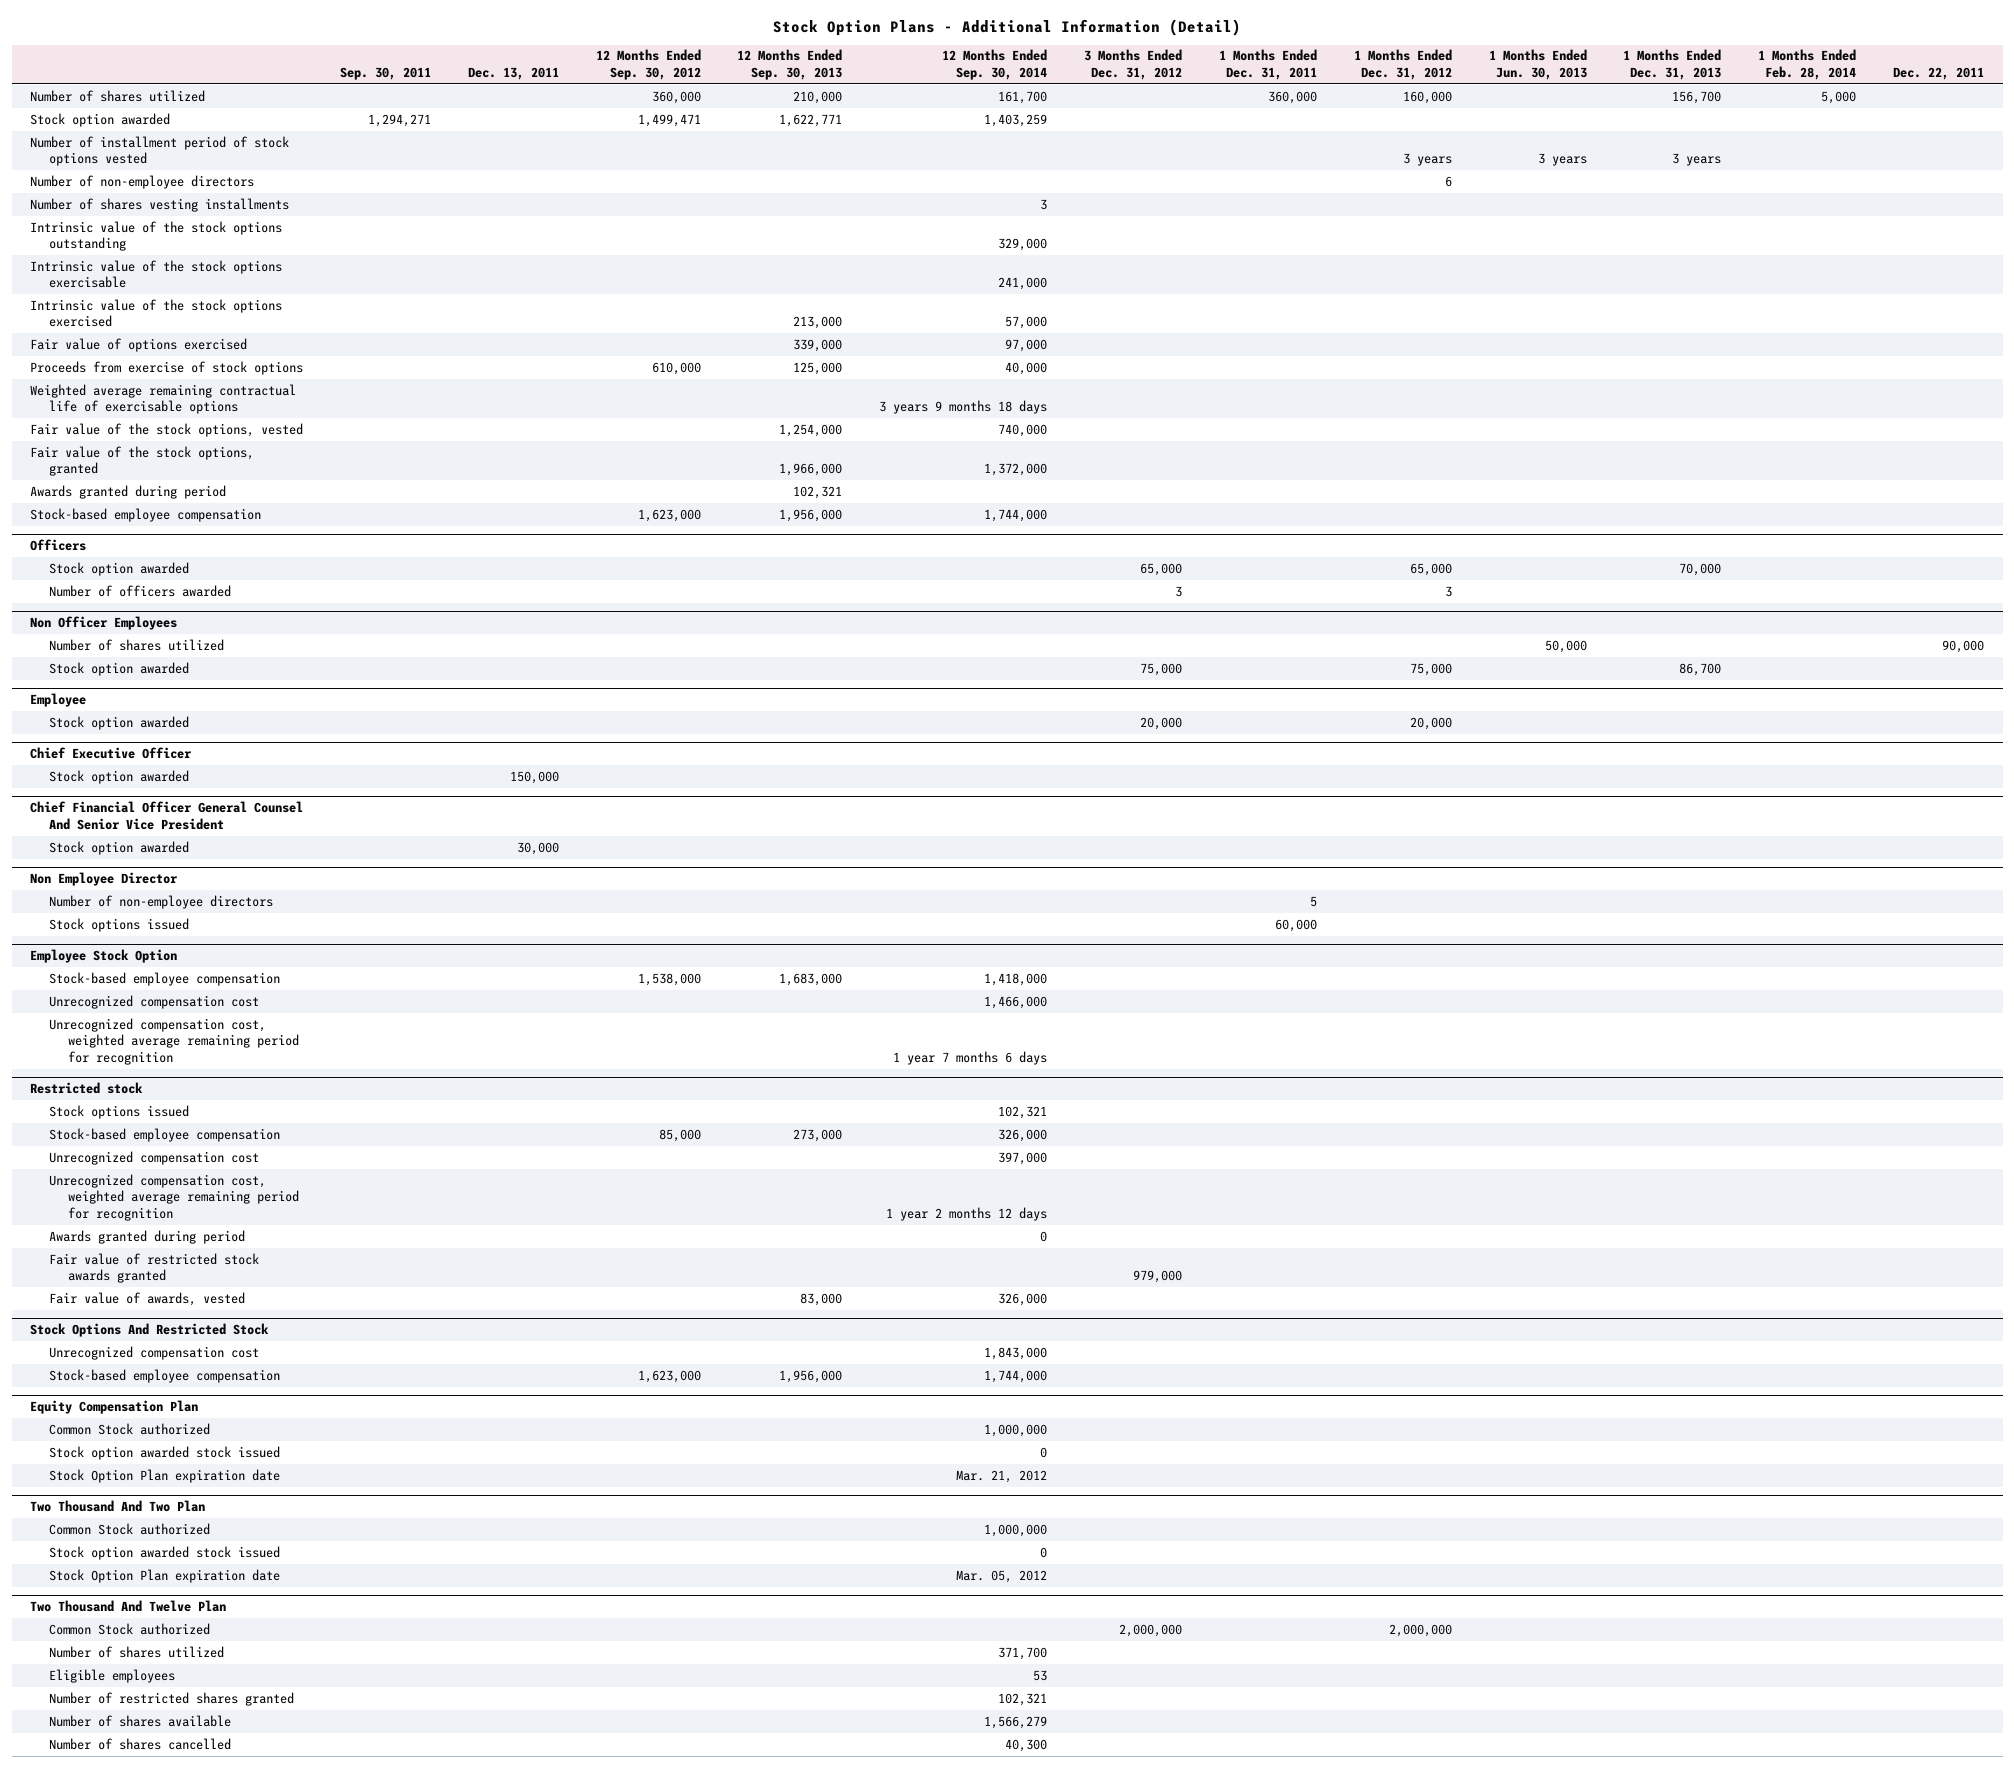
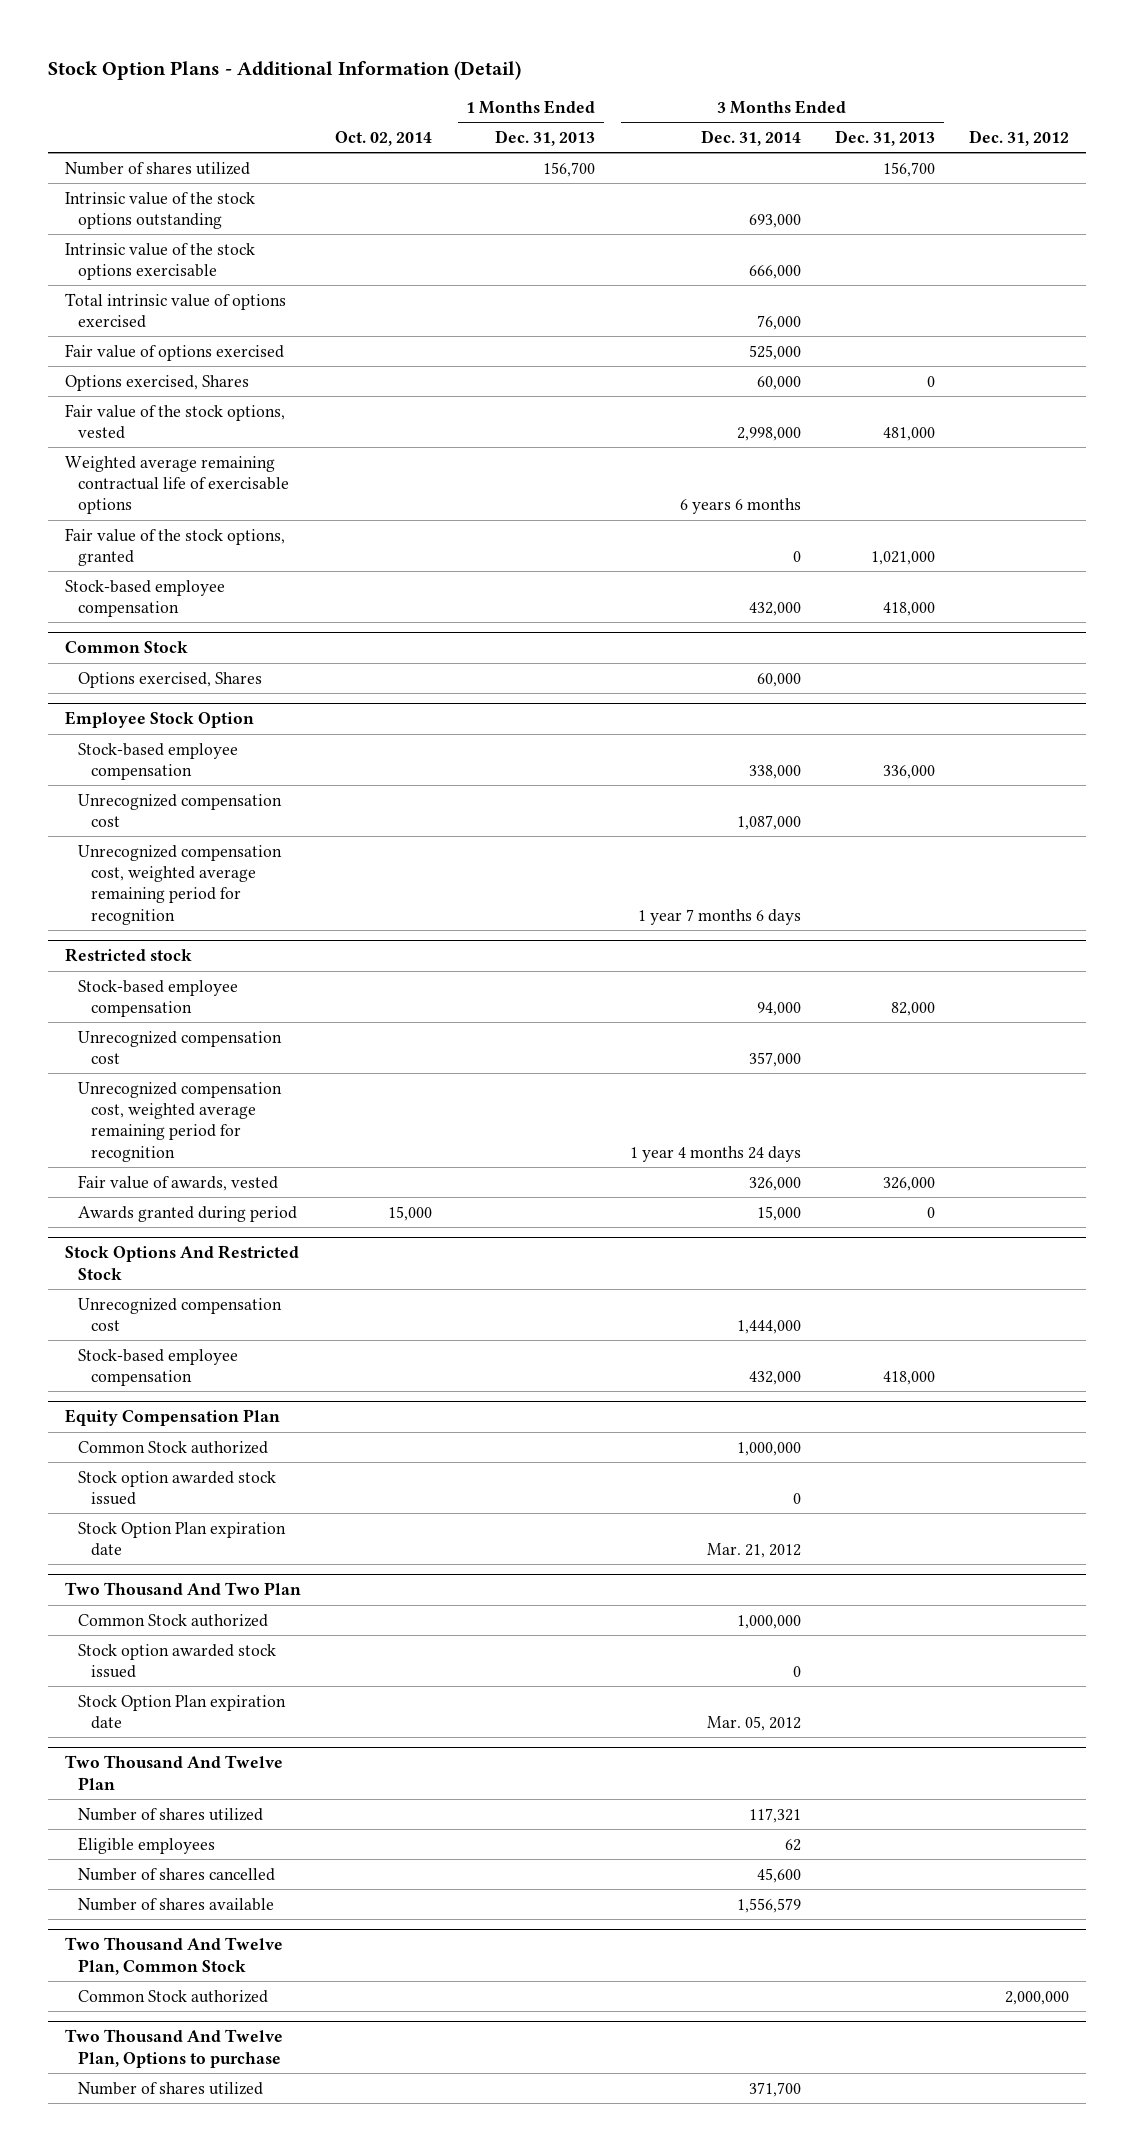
- | Sep. 30, 2011 | Dec. 13, 2011 | 12 Months Ended Sep. 30, 2012 | 12 Months Ended Sep. 30, 2013 | 12 Months Ended Sep. 30, 2014 | 3 Months Ended Dec. 31, 2012 | 1 Months Ended Dec. 31, 2011 | 1 Months Ended Dec. 31, 2012 | 1 Months Ended Jun. 30, 2013 | 1 Months Ended Dec. 31, 2013 | 1 Months Ended Feb. 28, 2014 | Dec. 22, 2011
+ | Oct. 02, 2014 | 1 Months Ended Dec. 31, 2013 | 3 Months Ended Dec. 31, 2014 | 3 Months Ended Dec. 31, 2013 | Dec. 31, 2012
- Stock option awarded | 1,294,271 | | 1,499,471 | 1,622,771 | 1,403,259 | | | | | | |
- Number of installment period of stock options vested | | | | | | | | 3 years | 3 years | 3 years | |
- Number of non-employee directors | | | | | | | | 6 | | | |
- Number of shares vesting installments | | | | | 3 | | | | | | |
- Intrinsic value of the stock options exercised | | | | 213,000 | 57,000 | | | | | | |
+ Total intrinsic value of options exercised | | | 76,000 | |
- Proceeds from exercise of stock options | | | 610,000 | 125,000 | 40,000 | | | | | | |
+ Options exercised, Shares | | | 60,000 | 0 |
moved down: Weighted average remaining contractual life of exercisable options | | | 6 years 6 months | |
- Awards granted during period | | | | 102,321 | | | | | | | |
- Officers
- Stock option awarded | | | | | | 65,000 | | 65,000 | | 70,000 | |
- Number of officers awarded | | | | | | 3 | | 3 | | | |
- Non Officer Employees
- Number of shares utilized | | | | | | | | | 50,000 | | | 90,000
- Stock option awarded | | | | | | 75,000 | | 75,000 | | 86,700 | |
- Employee
- Stock option awarded | | | | | | 20,000 | | 20,000 | | | |
- Chief Executive Officer
- Stock option awarded | | 150,000 | | | | | | | | | |
- Chief Financial Officer General Counsel And Senior Vice President
- Stock option awarded | | 30,000 | | | | | | | | | |
- Non Employee Director
- Number of non-employee directors | | | | | | | 5 | | | | |
- Stock options issued | | | | | | | 60,000 | | | | |
+ Common Stock
+ Options exercised, Shares | | | 60,000 | |
@ Restricted stock
- Stock options issued | | | | | 102,321 | | | | | | |
- Fair value of restricted stock awards granted | | | | | | 979,000 | | | | | |
moved down: Awards granted during period | 15,000 | | 15,000 | 0 |
@ Two Thousand And Twelve Plan
- Common Stock authorized | | | | | | 2,000,000 | | 2,000,000 | | | |
- Number of restricted shares granted | | | | | 102,321 | | | | | | |
moved down: Number of shares available | | | 1,556,579 | |
+ Two Thousand And Twelve Plan, Common Stock
+ Common Stock authorized | | | | | 2,000,000
+ Two Thousand And Twelve Plan, Options to purchase
+ Number of shares utilized | | | 371,700 | |

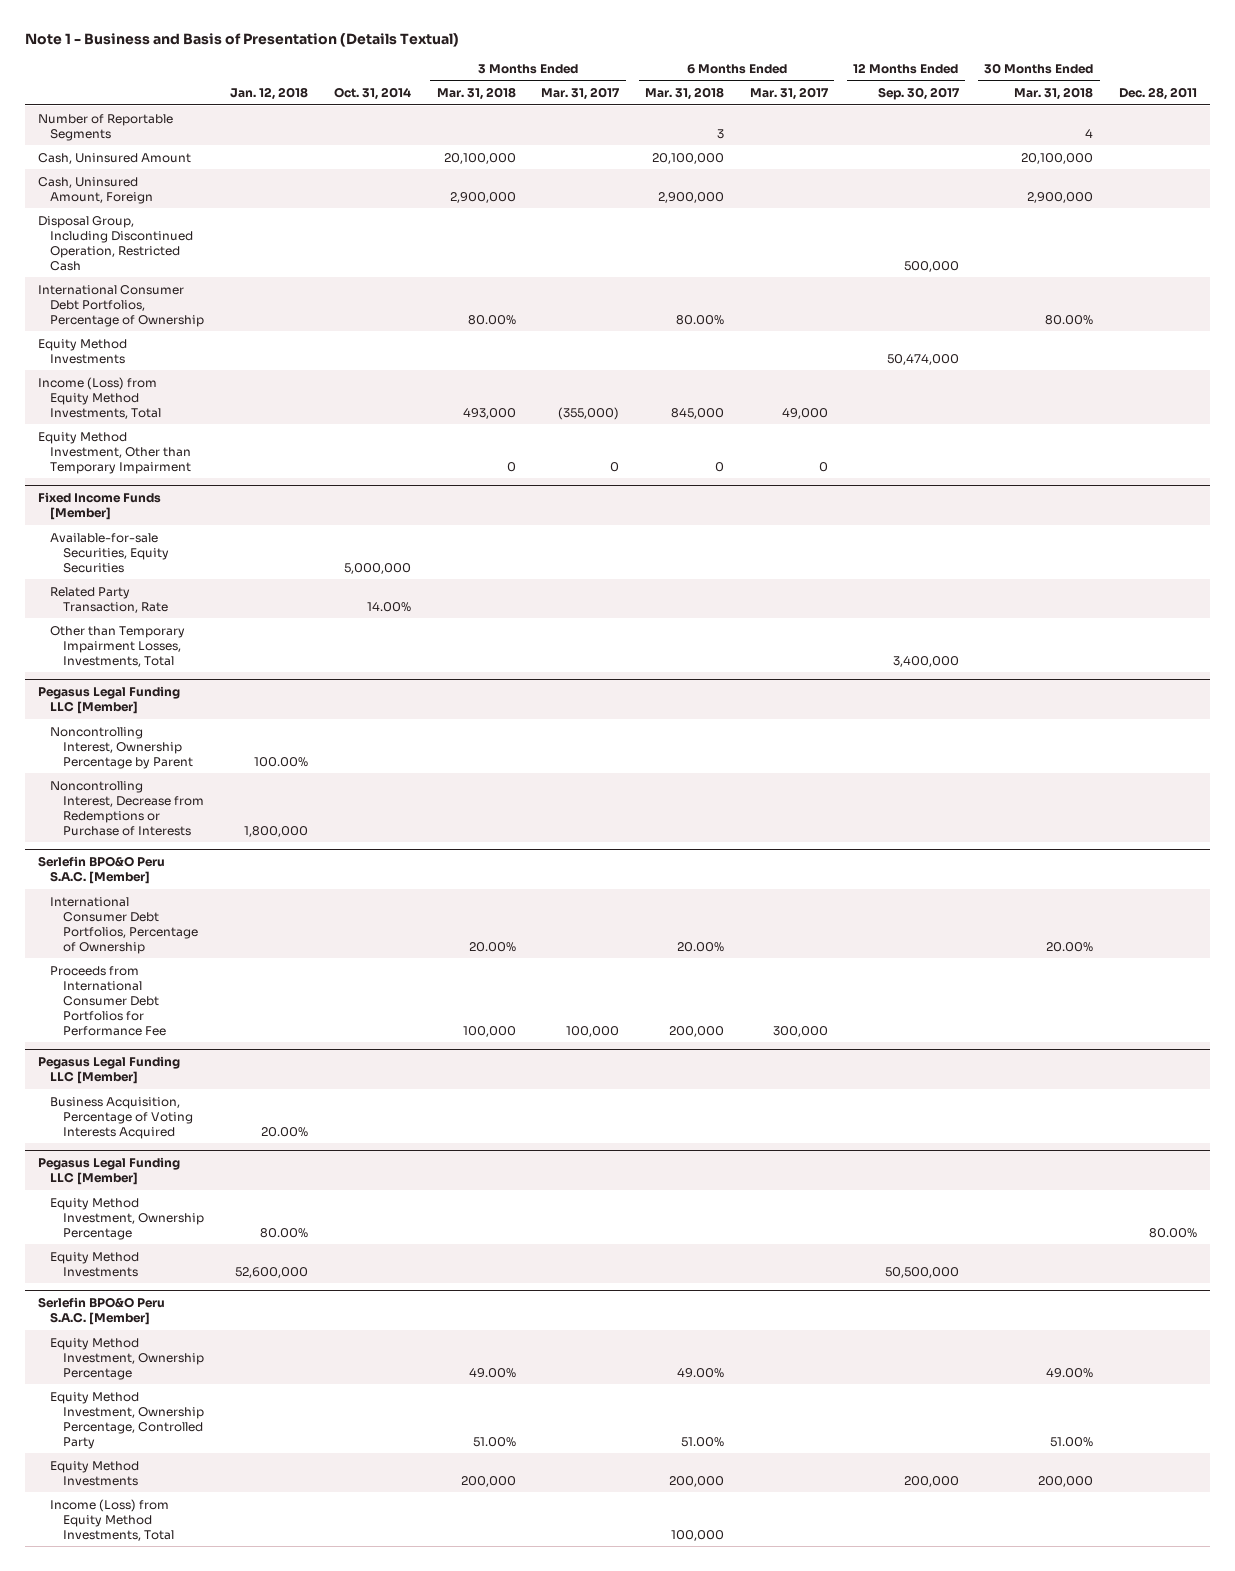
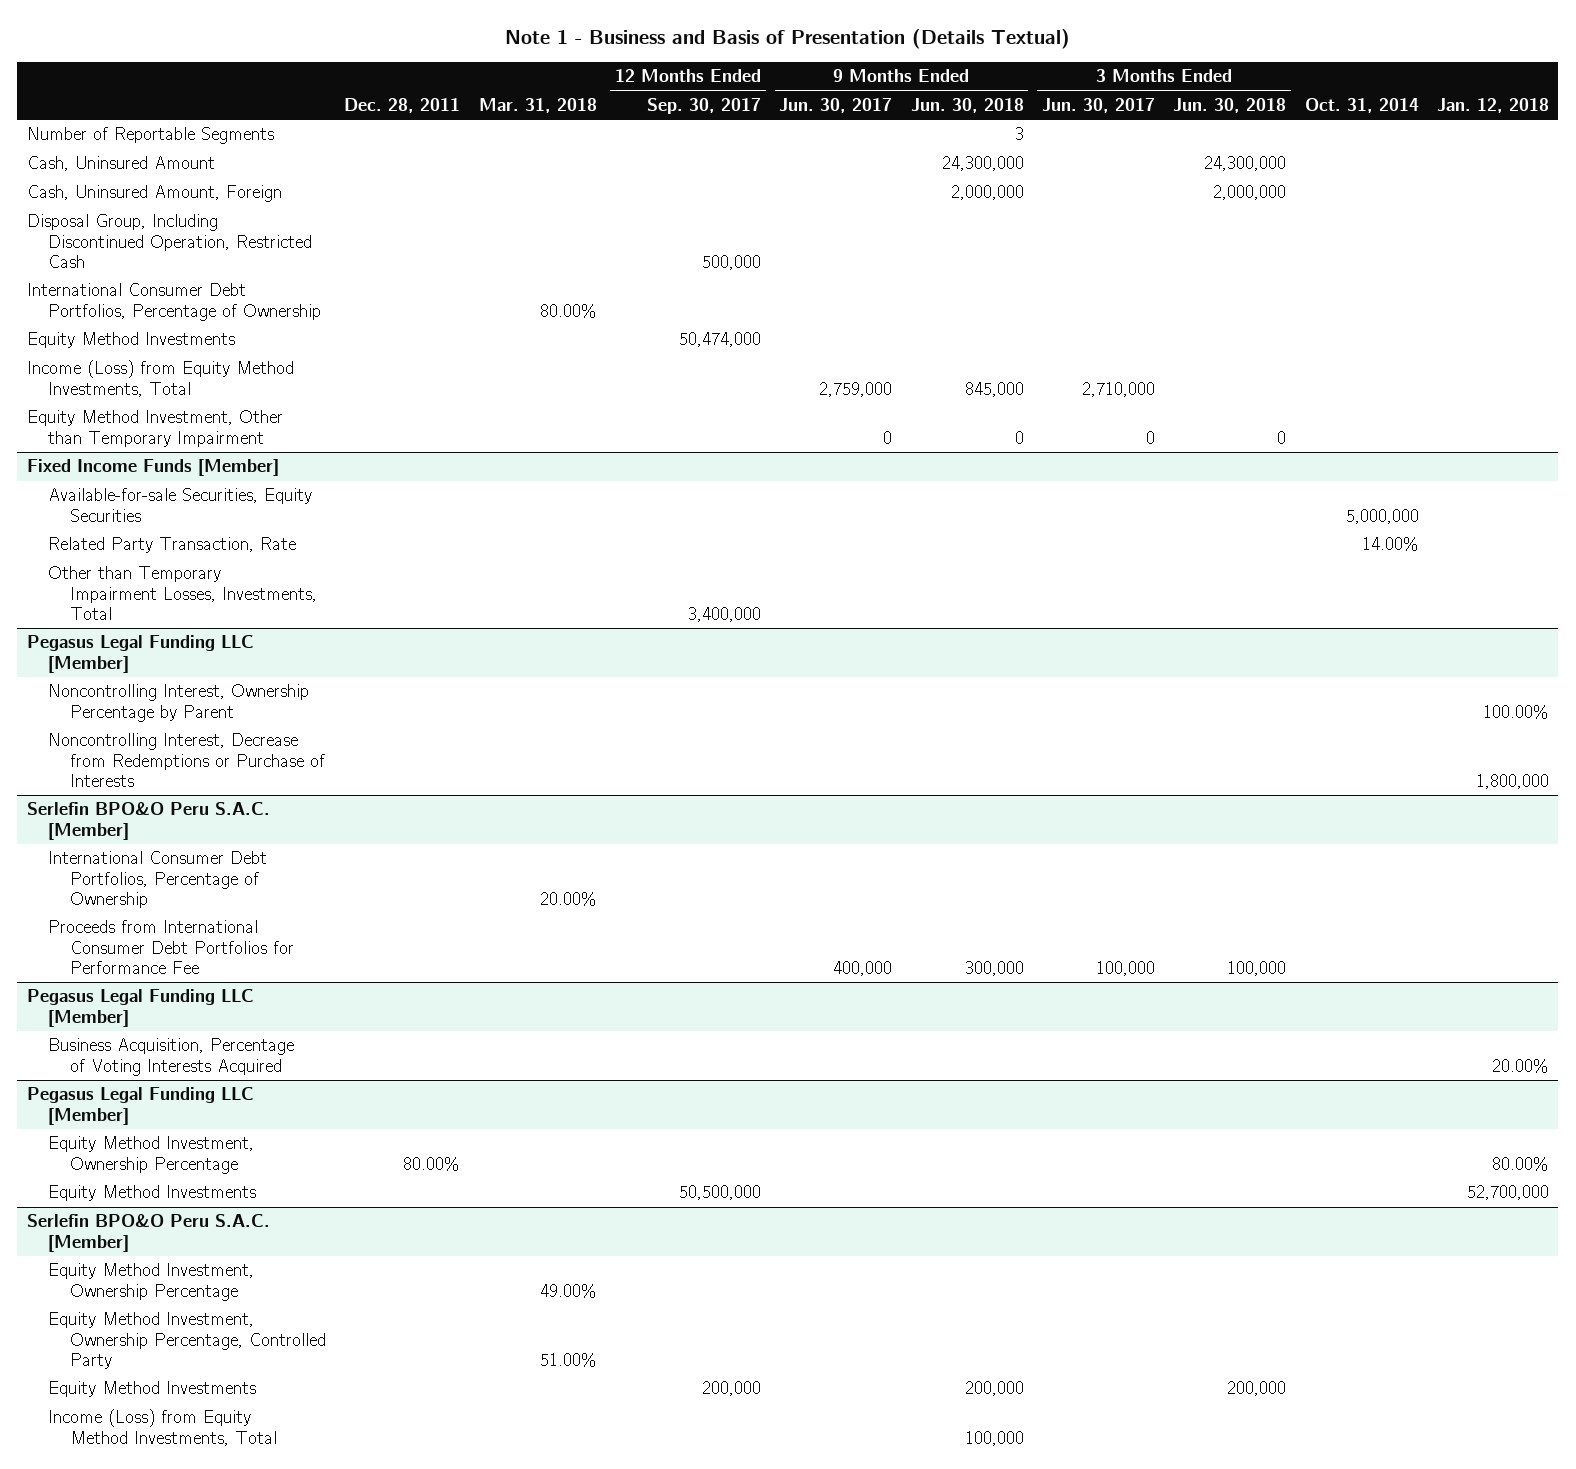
- | Jan. 12, 2018 | Oct. 31, 2014 | 3 Months Ended Mar. 31, 2018 | 3 Months Ended Mar. 31, 2017 | 6 Months Ended Mar. 31, 2018 | 6 Months Ended Mar. 31, 2017 | 12 Months Ended Sep. 30, 2017 | 30 Months Ended Mar. 31, 2018 | Dec. 28, 2011
+ | Dec. 28, 2011 | Mar. 31, 2018 | 12 Months Ended Sep. 30, 2017 | 9 Months Ended Jun. 30, 2017 | 9 Months Ended Jun. 30, 2018 | 3 Months Ended Jun. 30, 2017 | 3 Months Ended Jun. 30, 2018 | Oct. 31, 2014 | Jan. 12, 2018
@ Pegasus Legal Funding LLC [Member]
- Equity Method Investments | 52,600,000 | | | | | | 50,500,000 | |
+ Equity Method Investments | | | 50,500,000 | | | | | | 52,700,000

